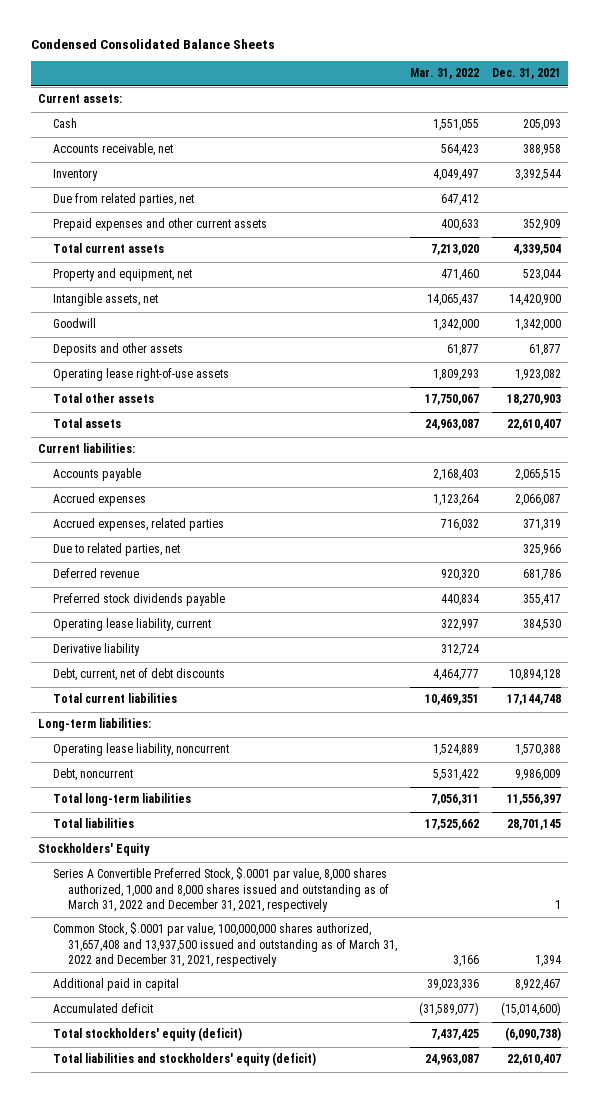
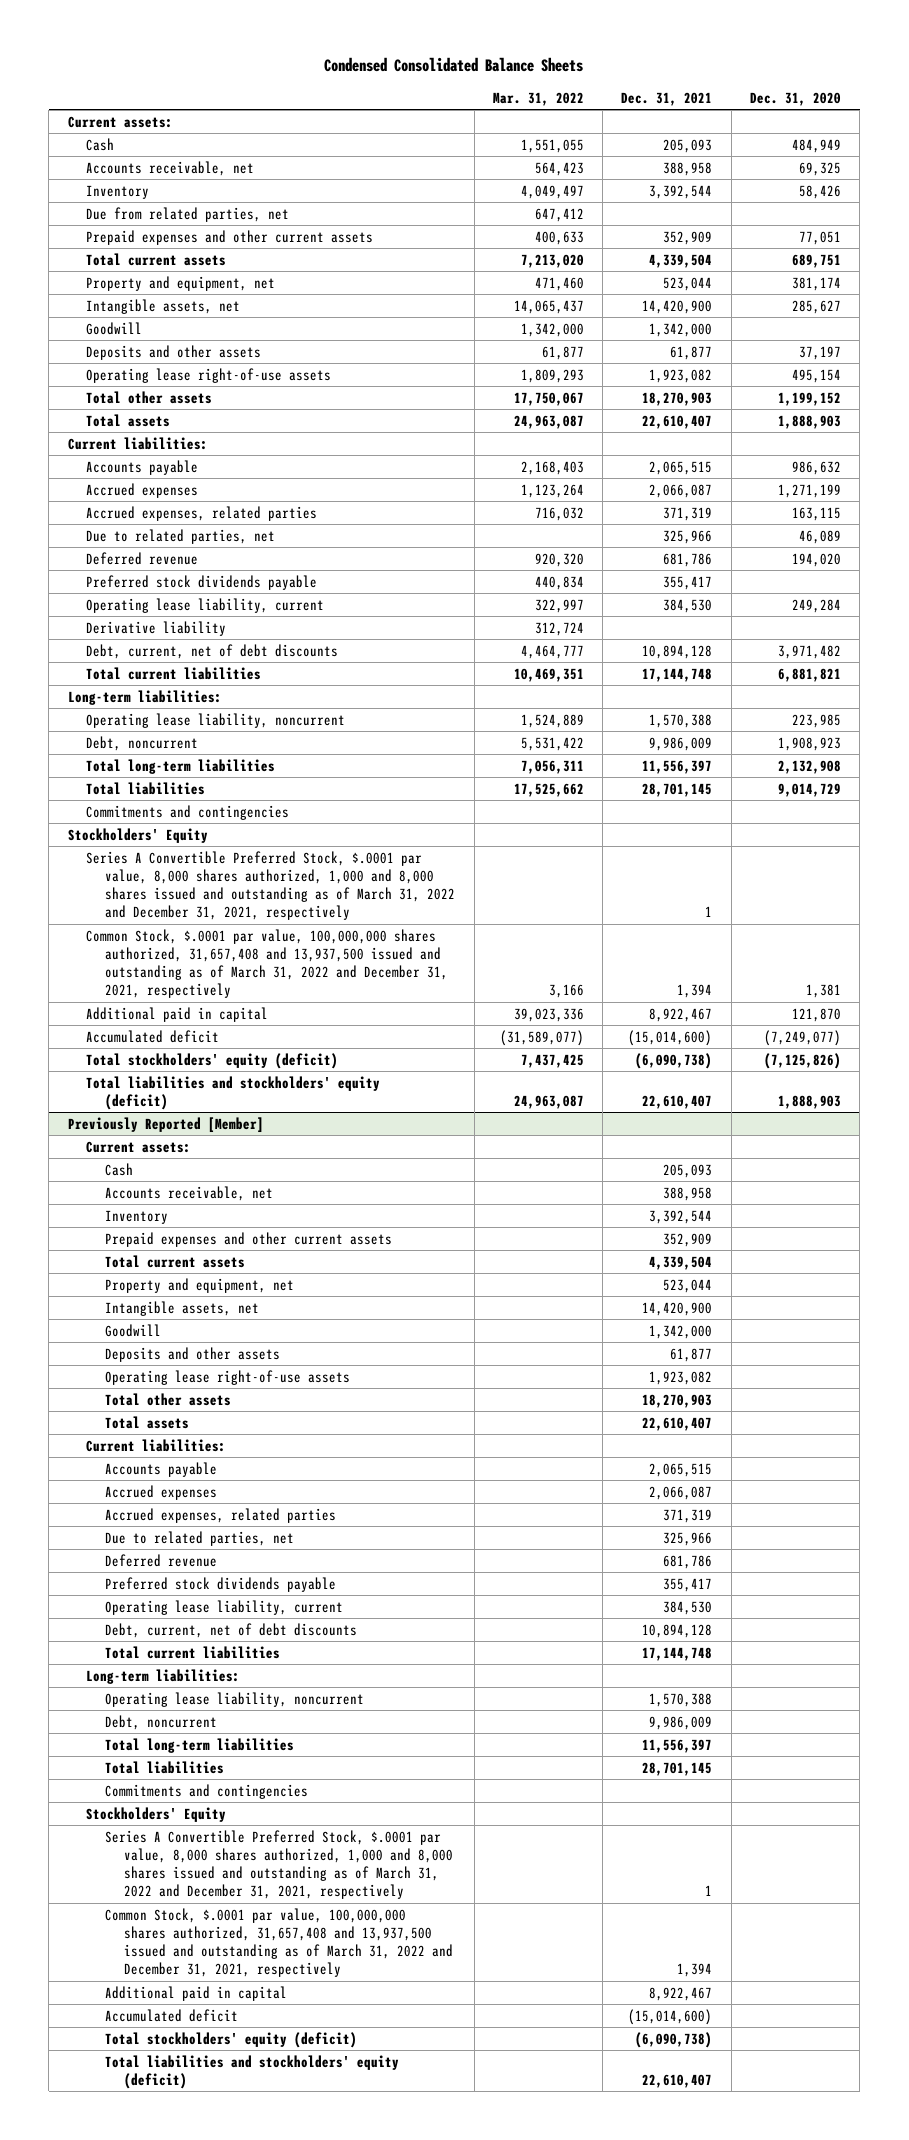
- | Mar. 31, 2022 | Dec. 31, 2021
+ | Mar. 31, 2022 | Dec. 31, 2021 | Dec. 31, 2020
+ Commitments and contingencies
+ Previously Reported [Member]
+ Current assets:
+ Cash | | 205,093 |
+ Accounts receivable, net | | 388,958 |
+ Inventory | | 3,392,544 |
+ Prepaid expenses and other current assets | | 352,909 |
+ Total current assets | | 4,339,504 |
+ Property and equipment, net | | 523,044 |
+ Intangible assets, net | | 14,420,900 |
+ Goodwill | | 1,342,000 |
+ Deposits and other assets | | 61,877 |
+ Operating lease right-of-use assets | | 1,923,082 |
+ Total other assets | | 18,270,903 |
+ Total assets | | 22,610,407 |
+ Current liabilities:
+ Accounts payable | | 2,065,515 |
+ Accrued expenses | | 2,066,087 |
+ Accrued expenses, related parties | | 371,319 |
+ Due to related parties, net | | 325,966 |
+ Deferred revenue | | 681,786 |
+ Preferred stock dividends payable | | 355,417 |
+ Operating lease liability, current | | 384,530 |
+ Debt, current, net of debt discounts | | 10,894,128 |
+ Total current liabilities | | 17,144,748 |
+ Long-term liabilities:
+ Operating lease liability, noncurrent | | 1,570,388 |
+ Debt, noncurrent | | 9,986,009 |
+ Total long-term liabilities | | 11,556,397 |
+ Total liabilities | | 28,701,145 |
+ Commitments and contingencies
+ Stockholders' Equity
+ Series A Convertible Preferred Stock, $.0001 par value, 8,000 shares authorized, 1,000 and 8,000 shares issued and outstanding as of March 31, 2022 and December 31, 2021, respectively | | 1 |
+ Common Stock, $.0001 par value, 100,000,000 shares authorized, 31,657,408 and 13,937,500 issued and outstanding as of March 31, 2022 and December 31, 2021, respectively | | 1,394 |
+ Additional paid in capital | | 8,922,467 |
+ Accumulated deficit | | (15,014,600) |
+ Total stockholders' equity (deficit) | | (6,090,738) |
+ Total liabilities and stockholders' equity (deficit) | | 22,610,407 |

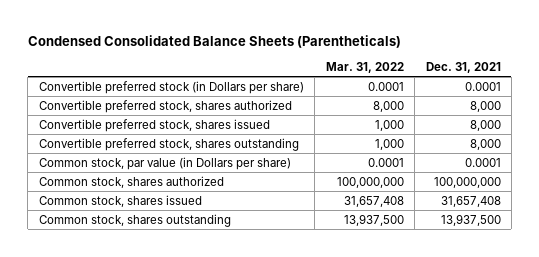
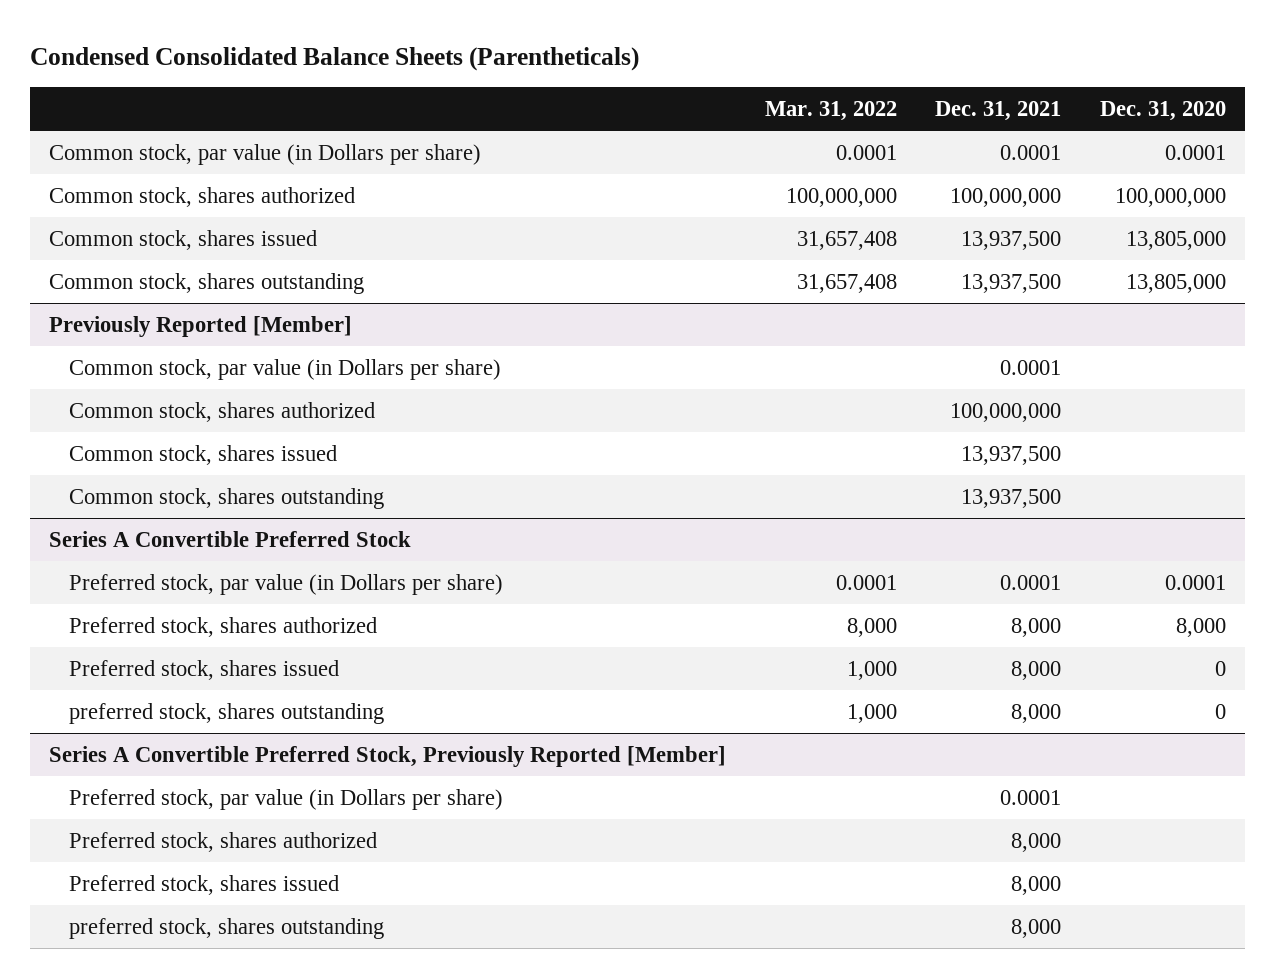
- | Mar. 31, 2022 | Dec. 31, 2021
+ | Mar. 31, 2022 | Dec. 31, 2021 | Dec. 31, 2020
- Convertible preferred stock (in Dollars per share) | 0.0001 | 0.0001
- Convertible preferred stock, shares authorized | 8,000 | 8,000
- Convertible preferred stock, shares issued | 1,000 | 8,000
- Convertible preferred stock, shares outstanding | 1,000 | 8,000
- Common stock, shares issued | 31,657,408 | 31,657,408
- Common stock, shares outstanding | 13,937,500 | 13,937,500
+ Common stock, shares issued | 31,657,408 | 13,937,500 | 13,805,000
+ Common stock, shares outstanding | 31,657,408 | 13,937,500 | 13,805,000
+ Previously Reported [Member]
+ Common stock, par value (in Dollars per share) | | 0.0001 |
+ Common stock, shares authorized | | 100,000,000 |
+ Common stock, shares issued | | 13,937,500 |
+ Common stock, shares outstanding | | 13,937,500 |
+ Series A Convertible Preferred Stock
+ Preferred stock, par value (in Dollars per share) | 0.0001 | 0.0001 | 0.0001
+ Preferred stock, shares authorized | 8,000 | 8,000 | 8,000
+ Preferred stock, shares issued | 1,000 | 8,000 | 0
+ preferred stock, shares outstanding | 1,000 | 8,000 | 0
+ Series A Convertible Preferred Stock, Previously Reported [Member]
+ Preferred stock, par value (in Dollars per share) | | 0.0001 |
+ Preferred stock, shares authorized | | 8,000 |
+ Preferred stock, shares issued | | 8,000 |
+ preferred stock, shares outstanding | | 8,000 |

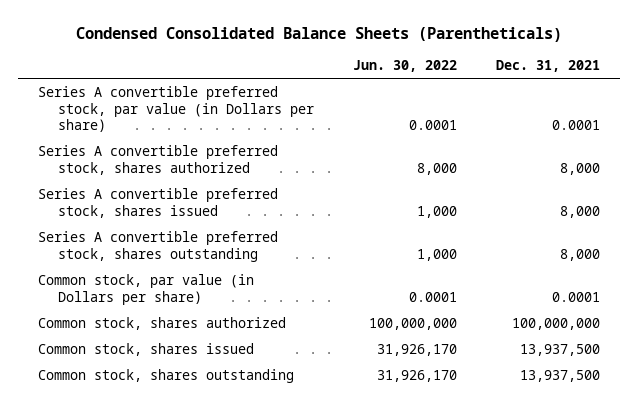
- | Mar. 31, 2022 | Dec. 31, 2021 | Dec. 31, 2020
+ | Jun. 30, 2022 | Dec. 31, 2021
- Common stock, par value (in Dollars per share) | 0.0001 | 0.0001 | 0.0001
- Common stock, shares authorized | 100,000,000 | 100,000,000 | 100,000,000
- Common stock, shares issued | 31,657,408 | 13,937,500 | 13,805,000
- Common stock, shares outstanding | 31,657,408 | 13,937,500 | 13,805,000
- Previously Reported [Member]
+ Series A convertible preferred stock, par value (in Dollars per share) | 0.0001 | 0.0001
+ Series A convertible preferred stock, shares authorized | 8,000 | 8,000
+ Series A convertible preferred stock, shares issued | 1,000 | 8,000
+ Series A convertible preferred stock, shares outstanding | 1,000 | 8,000
- Series A Convertible Preferred Stock
- Preferred stock, par value (in Dollars per share) | 0.0001 | 0.0001 | 0.0001
- Preferred stock, shares authorized | 8,000 | 8,000 | 8,000
- Preferred stock, shares issued | 1,000 | 8,000 | 0
- preferred stock, shares outstanding | 1,000 | 8,000 | 0
- Series A Convertible Preferred Stock, Previously Reported [Member]
- Preferred stock, par value (in Dollars per share) | | 0.0001 |
- Preferred stock, shares authorized | | 8,000 |
- Preferred stock, shares issued | | 8,000 |
- preferred stock, shares outstanding | | 8,000 |

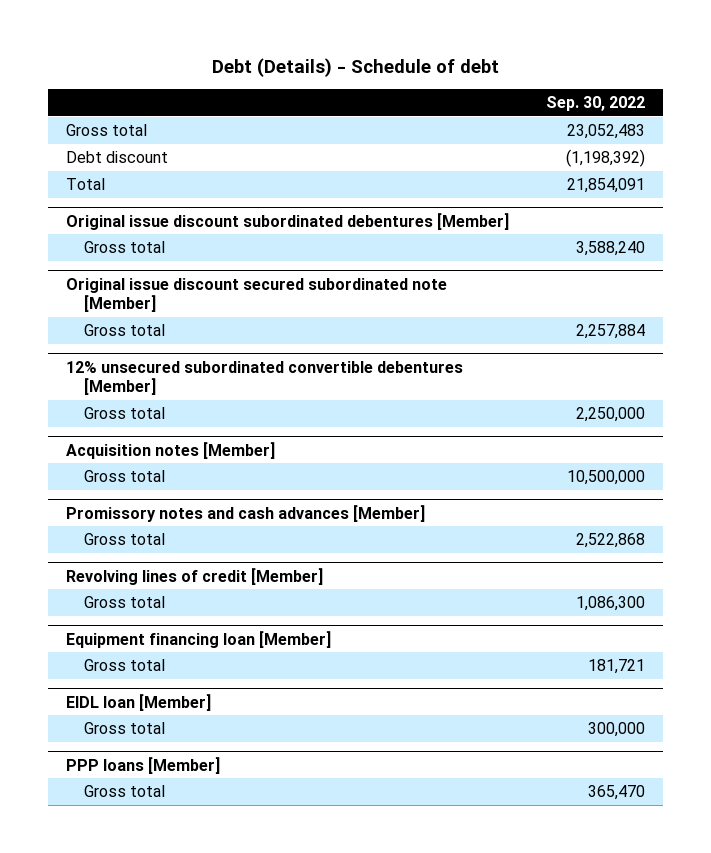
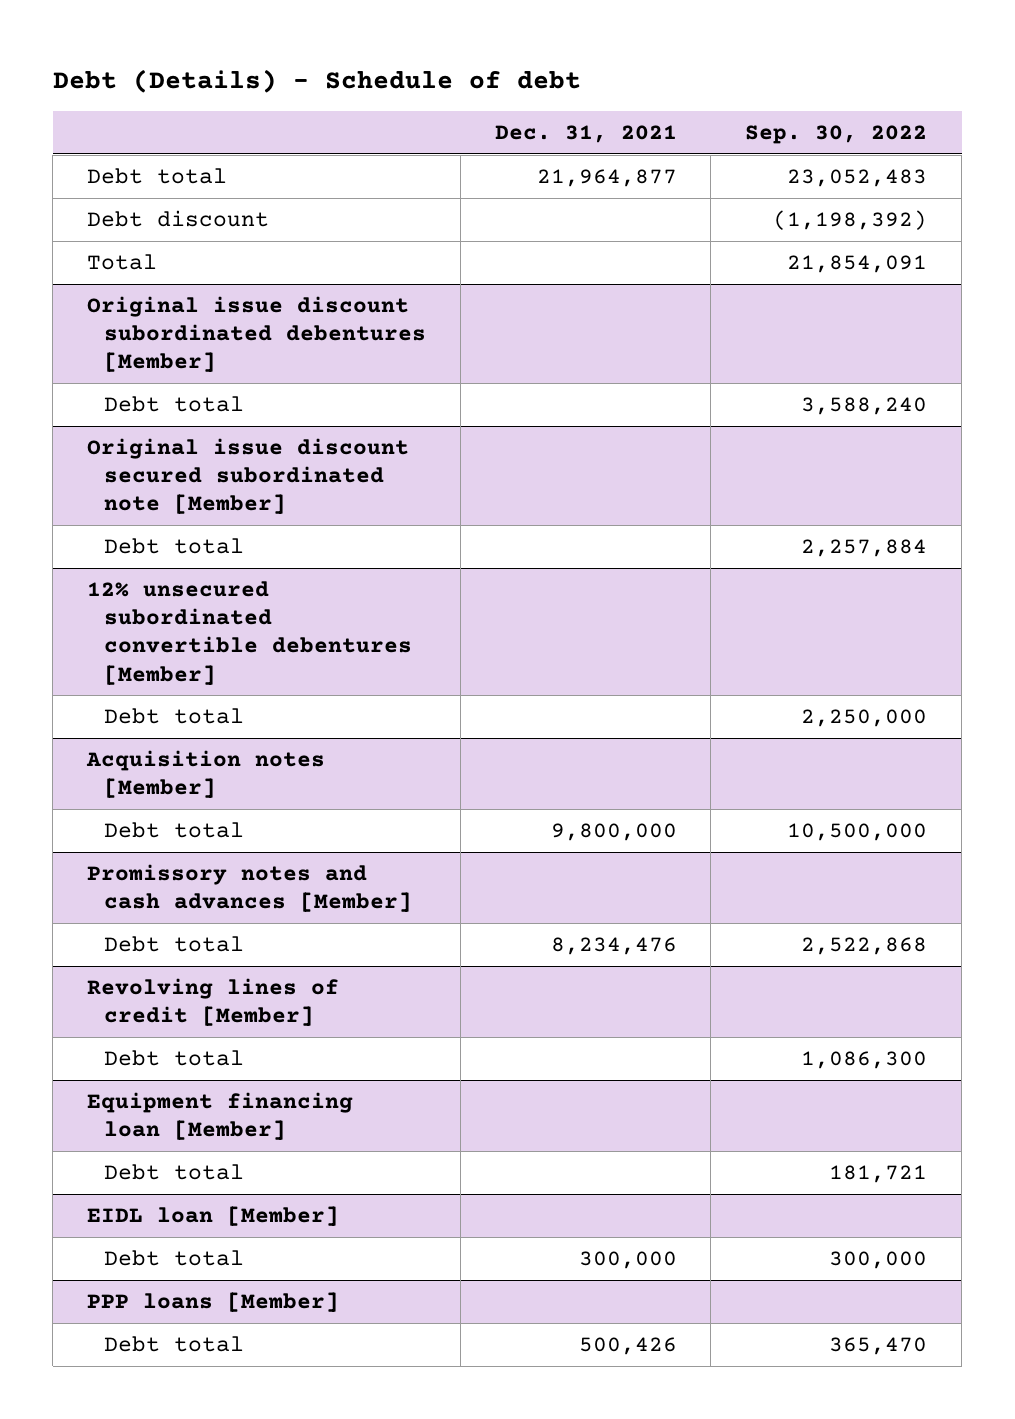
- | Sep. 30, 2022
+ | Dec. 31, 2021 | Sep. 30, 2022
- Gross total | 23,052,483
+ Debt total | 21,964,877 | 23,052,483
@ Original issue discount subordinated debentures [Member]
- Gross total | 3,588,240
+ Debt total | | 3,588,240
@ Original issue discount secured subordinated note [Member]
- Gross total | 2,257,884
+ Debt total | | 2,257,884
@ 12% unsecured subordinated convertible debentures [Member]
- Gross total | 2,250,000
+ Debt total | | 2,250,000
@ Acquisition notes [Member]
- Gross total | 10,500,000
+ Debt total | 9,800,000 | 10,500,000
@ Promissory notes and cash advances [Member]
- Gross total | 2,522,868
+ Debt total | 8,234,476 | 2,522,868
@ Revolving lines of credit [Member]
- Gross total | 1,086,300
+ Debt total | | 1,086,300
@ Equipment financing loan [Member]
- Gross total | 181,721
+ Debt total | | 181,721
@ EIDL loan [Member]
- Gross total | 300,000
+ Debt total | 300,000 | 300,000
@ PPP loans [Member]
- Gross total | 365,470
+ Debt total | 500,426 | 365,470

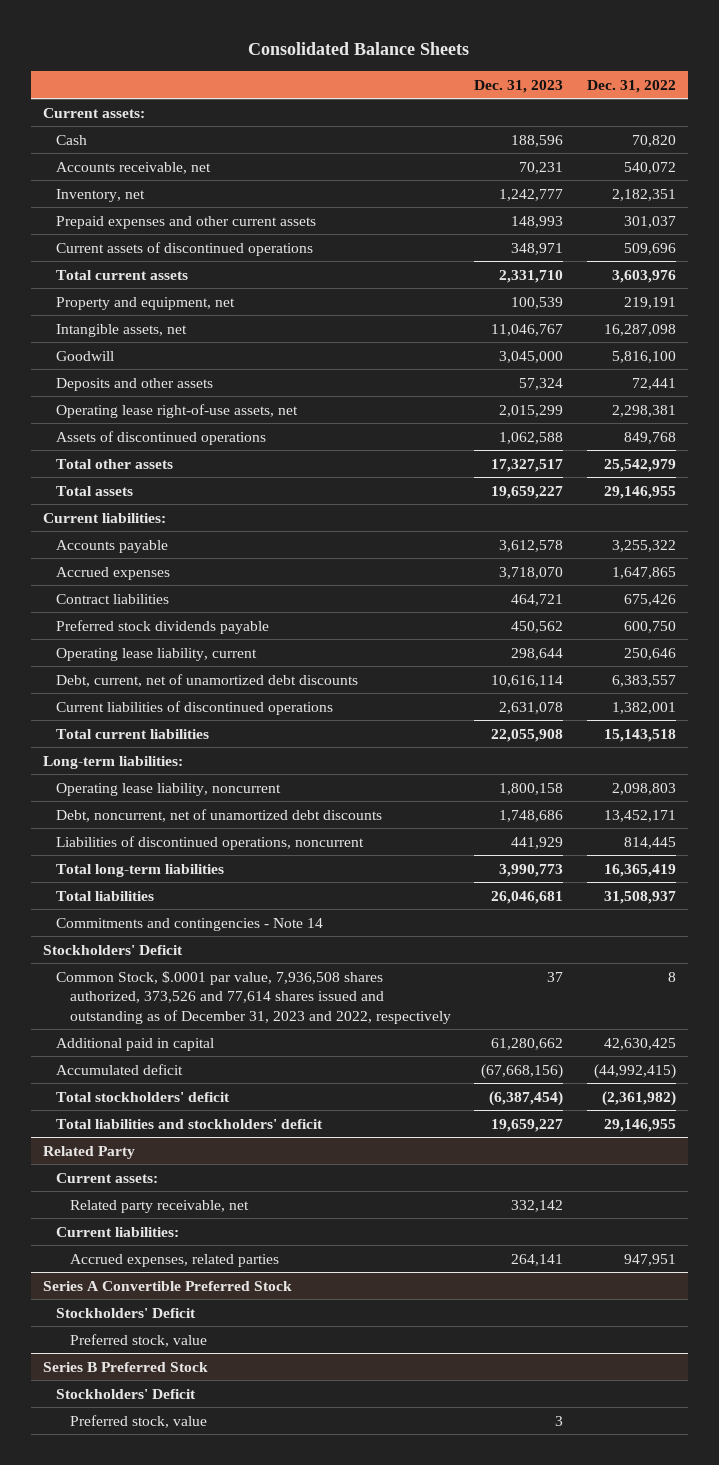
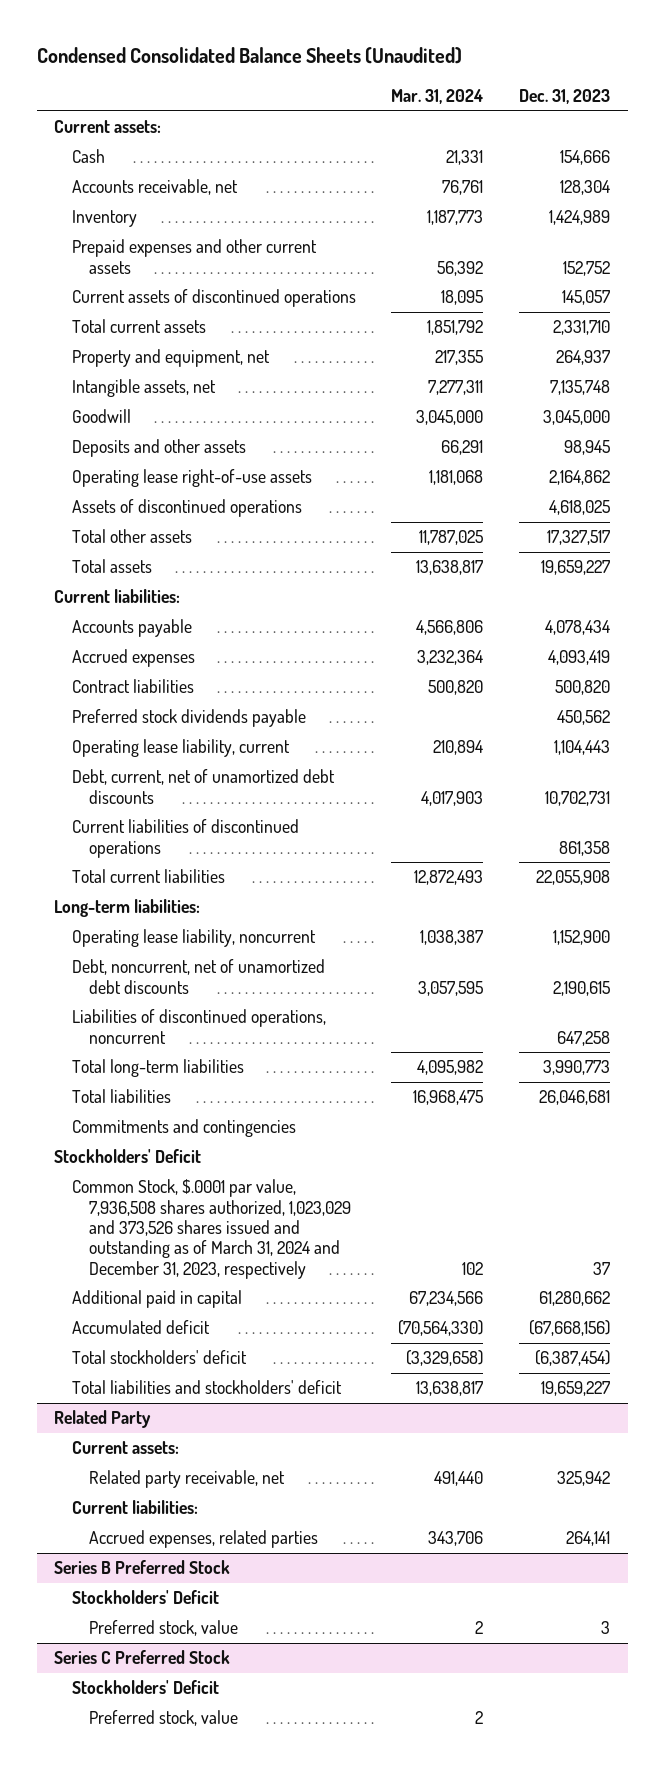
- Consolidated Balance Sheets
+ Condensed Consolidated Balance Sheets (Unaudited)
- | Dec. 31, 2023 | Dec. 31, 2022
+ | Mar. 31, 2024 | Dec. 31, 2023
- Cash | 188,596 | 70,820
- Accounts receivable, net | 70,231 | 540,072
- Inventory, net | 1,242,777 | 2,182,351
- Prepaid expenses and other current assets | 148,993 | 301,037
- Current assets of discontinued operations | 348,971 | 509,696
+ Cash | 21,331 | 154,666
+ Accounts receivable, net | 76,761 | 128,304
+ Inventory | 1,187,773 | 1,424,989
+ Prepaid expenses and other current assets | 56,392 | 152,752
+ Current assets of discontinued operations | 18,095 | 145,057
- Property and equipment, net | 100,539 | 219,191
- Intangible assets, net | 11,046,767 | 16,287,098
+ Property and equipment, net | 217,355 | 264,937
+ Intangible assets, net | 7,277,311 | 7,135,748
- Deposits and other assets | 57,324 | 72,441
- Operating lease right-of-use assets, net | 2,015,299 | 2,298,381
- Assets of discontinued operations | 1,062,588 | 849,768
+ Deposits and other assets | 66,291 | 98,945
+ Operating lease right-of-use assets | 1,181,068 | 2,164,862
+ Assets of discontinued operations | | 4,618,025
- Accounts payable | 3,612,578 | 3,255,322
- Accrued expenses | 3,718,070 | 1,647,865
- Contract liabilities | 464,721 | 675,426
+ Accounts payable | 4,566,806 | 4,078,434
+ Accrued expenses | 3,232,364 | 4,093,419
+ Contract liabilities | 500,820 | 500,820
- Operating lease liability, current | 298,644 | 250,646
- Debt, current, net of unamortized debt discounts | 10,616,114 | 6,383,557
- Current liabilities of discontinued operations | 2,631,078 | 1,382,001
+ Operating lease liability, current | 210,894 | 1,104,443
+ Debt, current, net of unamortized debt discounts | 4,017,903 | 10,702,731
+ Current liabilities of discontinued operations | | 861,358
- Operating lease liability, noncurrent | 1,800,158 | 2,098,803
- Debt, noncurrent, net of unamortized debt discounts | 1,748,686 | 13,452,171
- Liabilities of discontinued operations, noncurrent | 441,929 | 814,445
+ Operating lease liability, noncurrent | 1,038,387 | 1,152,900
+ Debt, noncurrent, net of unamortized debt discounts | 3,057,595 | 2,190,615
+ Liabilities of discontinued operations, noncurrent | | 647,258
- Commitments and contingencies - Note 14
+ Commitments and contingencies
- Common Stock, $.0001 par value, 7,936,508 shares authorized, 373,526 and 77,614 shares issued and outstanding as of December 31, 2023 and 2022, respectively | 37 | 8
+ Common Stock, $.0001 par value, 7,936,508 shares authorized, 1,023,029 and 373,526 shares issued and outstanding as of March 31, 2024 and December 31, 2023, respectively | 102 | 37
@ Related Party
- Related party receivable, net | 332,142 |
+ Related party receivable, net | 491,440 | 325,942
- Series A Convertible Preferred Stock
- Stockholders' Deficit
- Preferred stock, value
+ Series C Preferred Stock
+ Stockholders' Deficit
+ Preferred stock, value | 2 |

